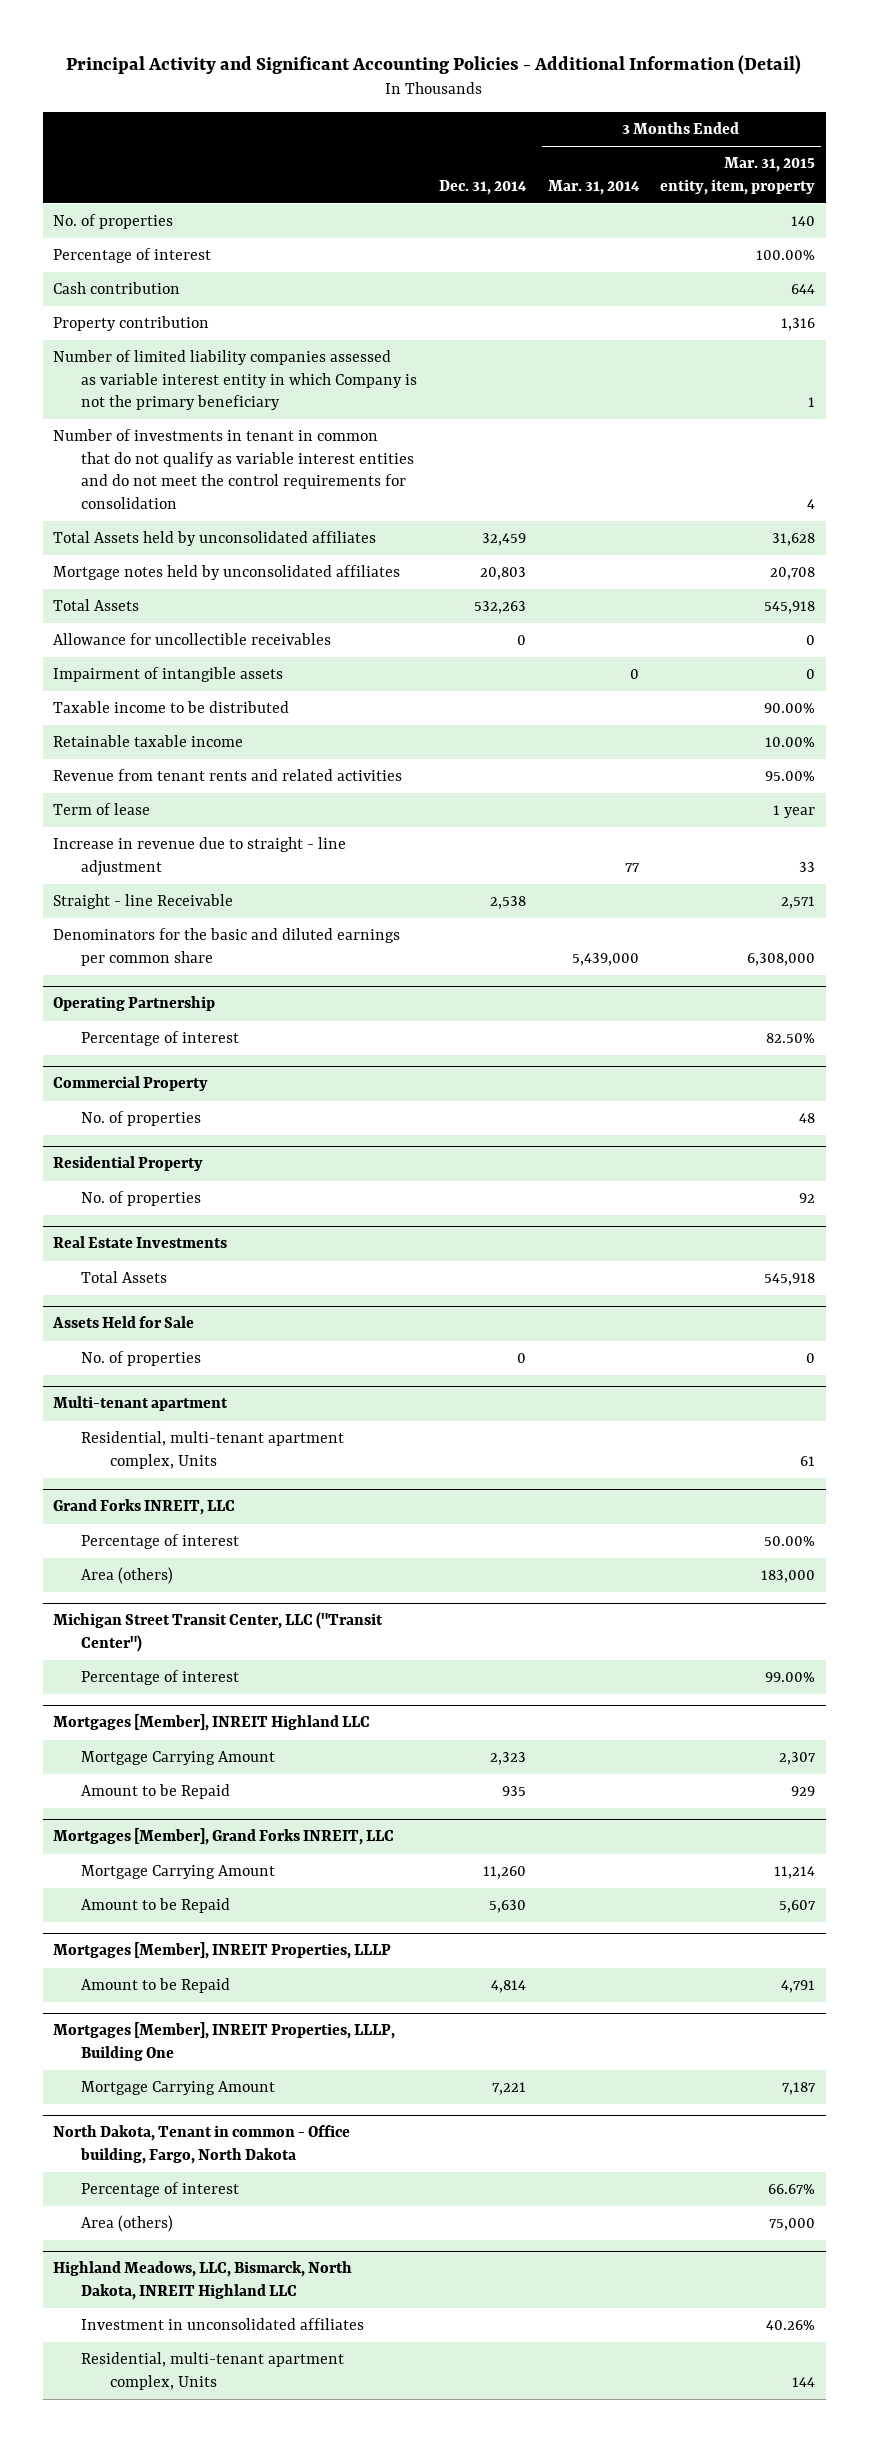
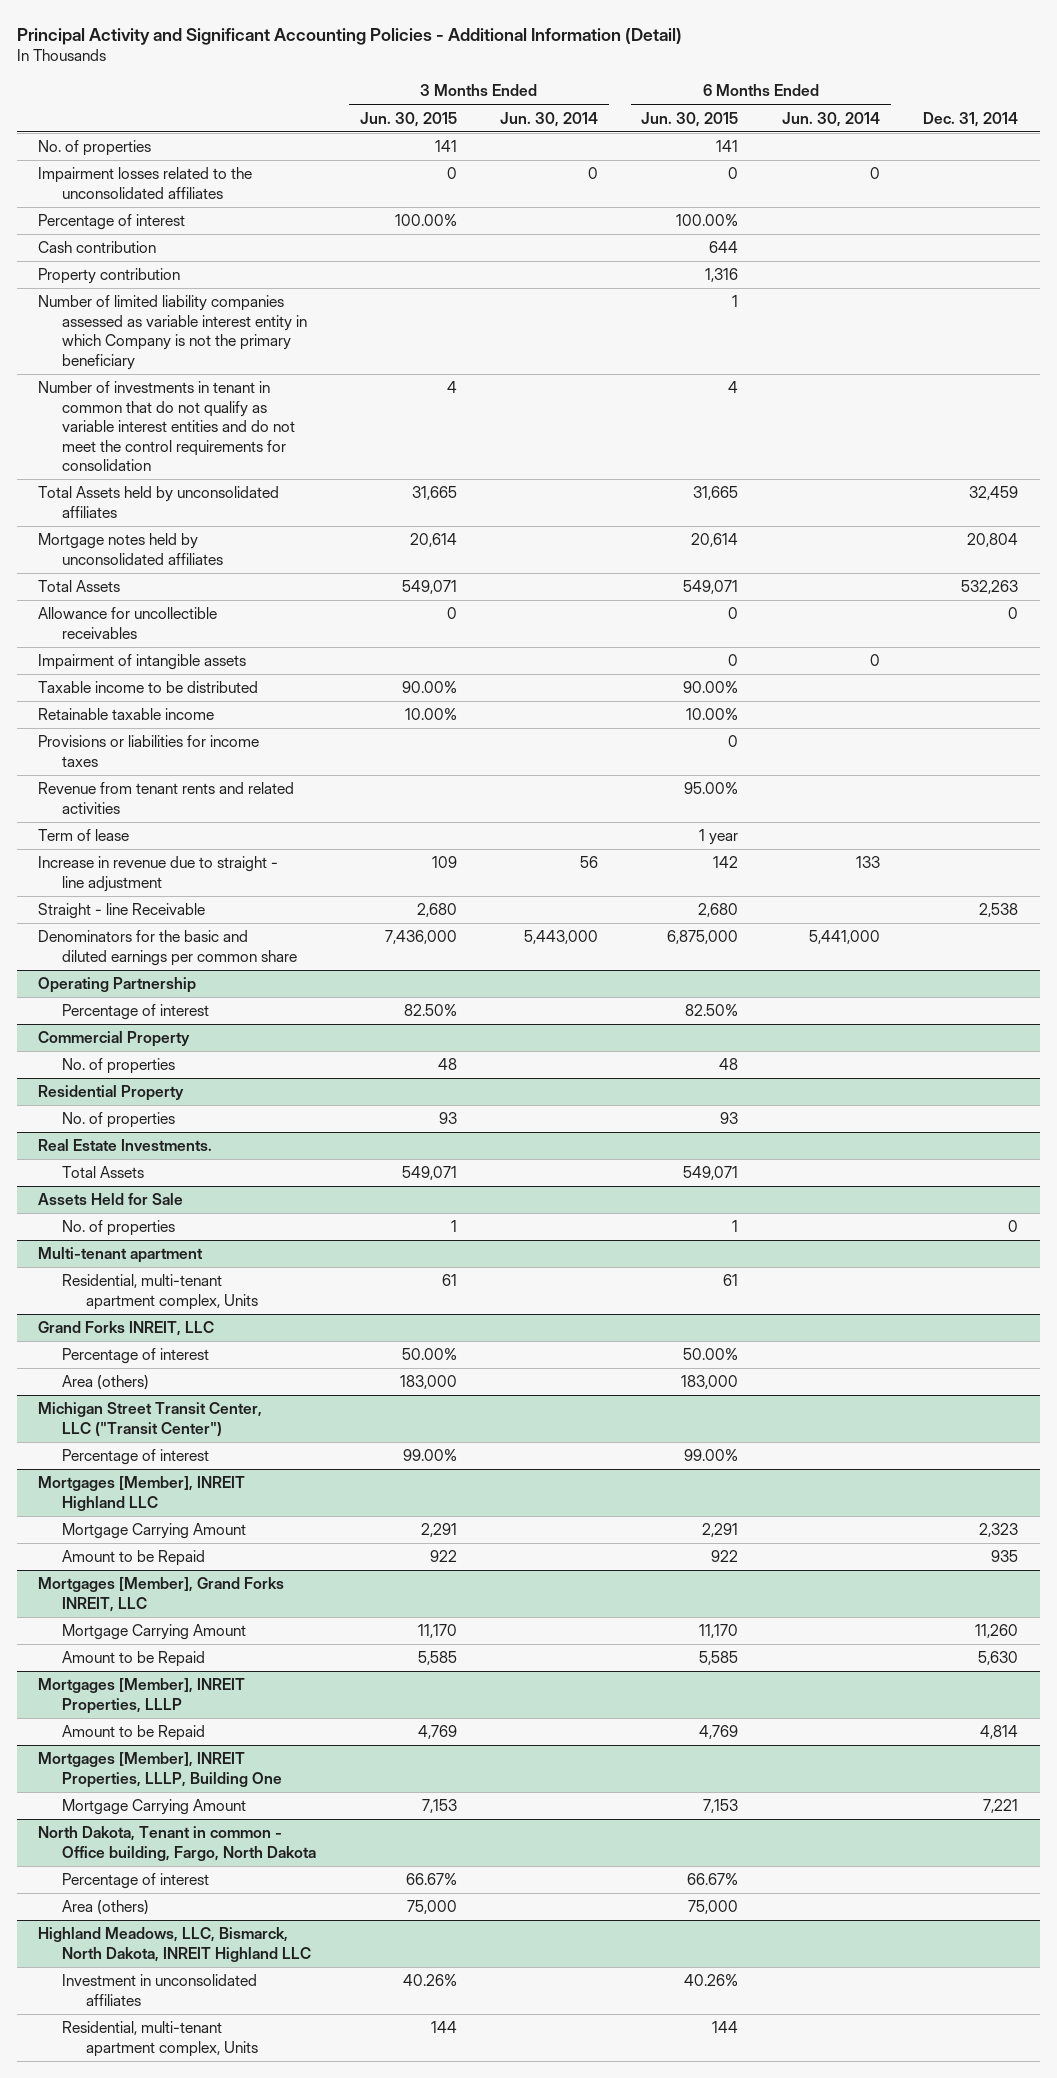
- | Dec. 31, 2014 | 3 Months Ended Mar. 31, 2014 | 3 Months Ended Mar. 31, 2015 entity, item, property
+ | 3 Months Ended Jun. 30, 2015 | 3 Months Ended Jun. 30, 2014 | 6 Months Ended Jun. 30, 2015 | 6 Months Ended Jun. 30, 2014 | Dec. 31, 2014
+ Impairment losses related to the unconsolidated affiliates | 0 | 0 | 0 | 0 |
- Mortgage notes held by unconsolidated affiliates | 20,803 | | 20,708
+ Mortgage notes held by unconsolidated affiliates | 20,614 | | 20,614 | | 20,804
+ Provisions or liabilities for income taxes | | | 0 | |
- Real Estate Investments
+ Real Estate Investments.

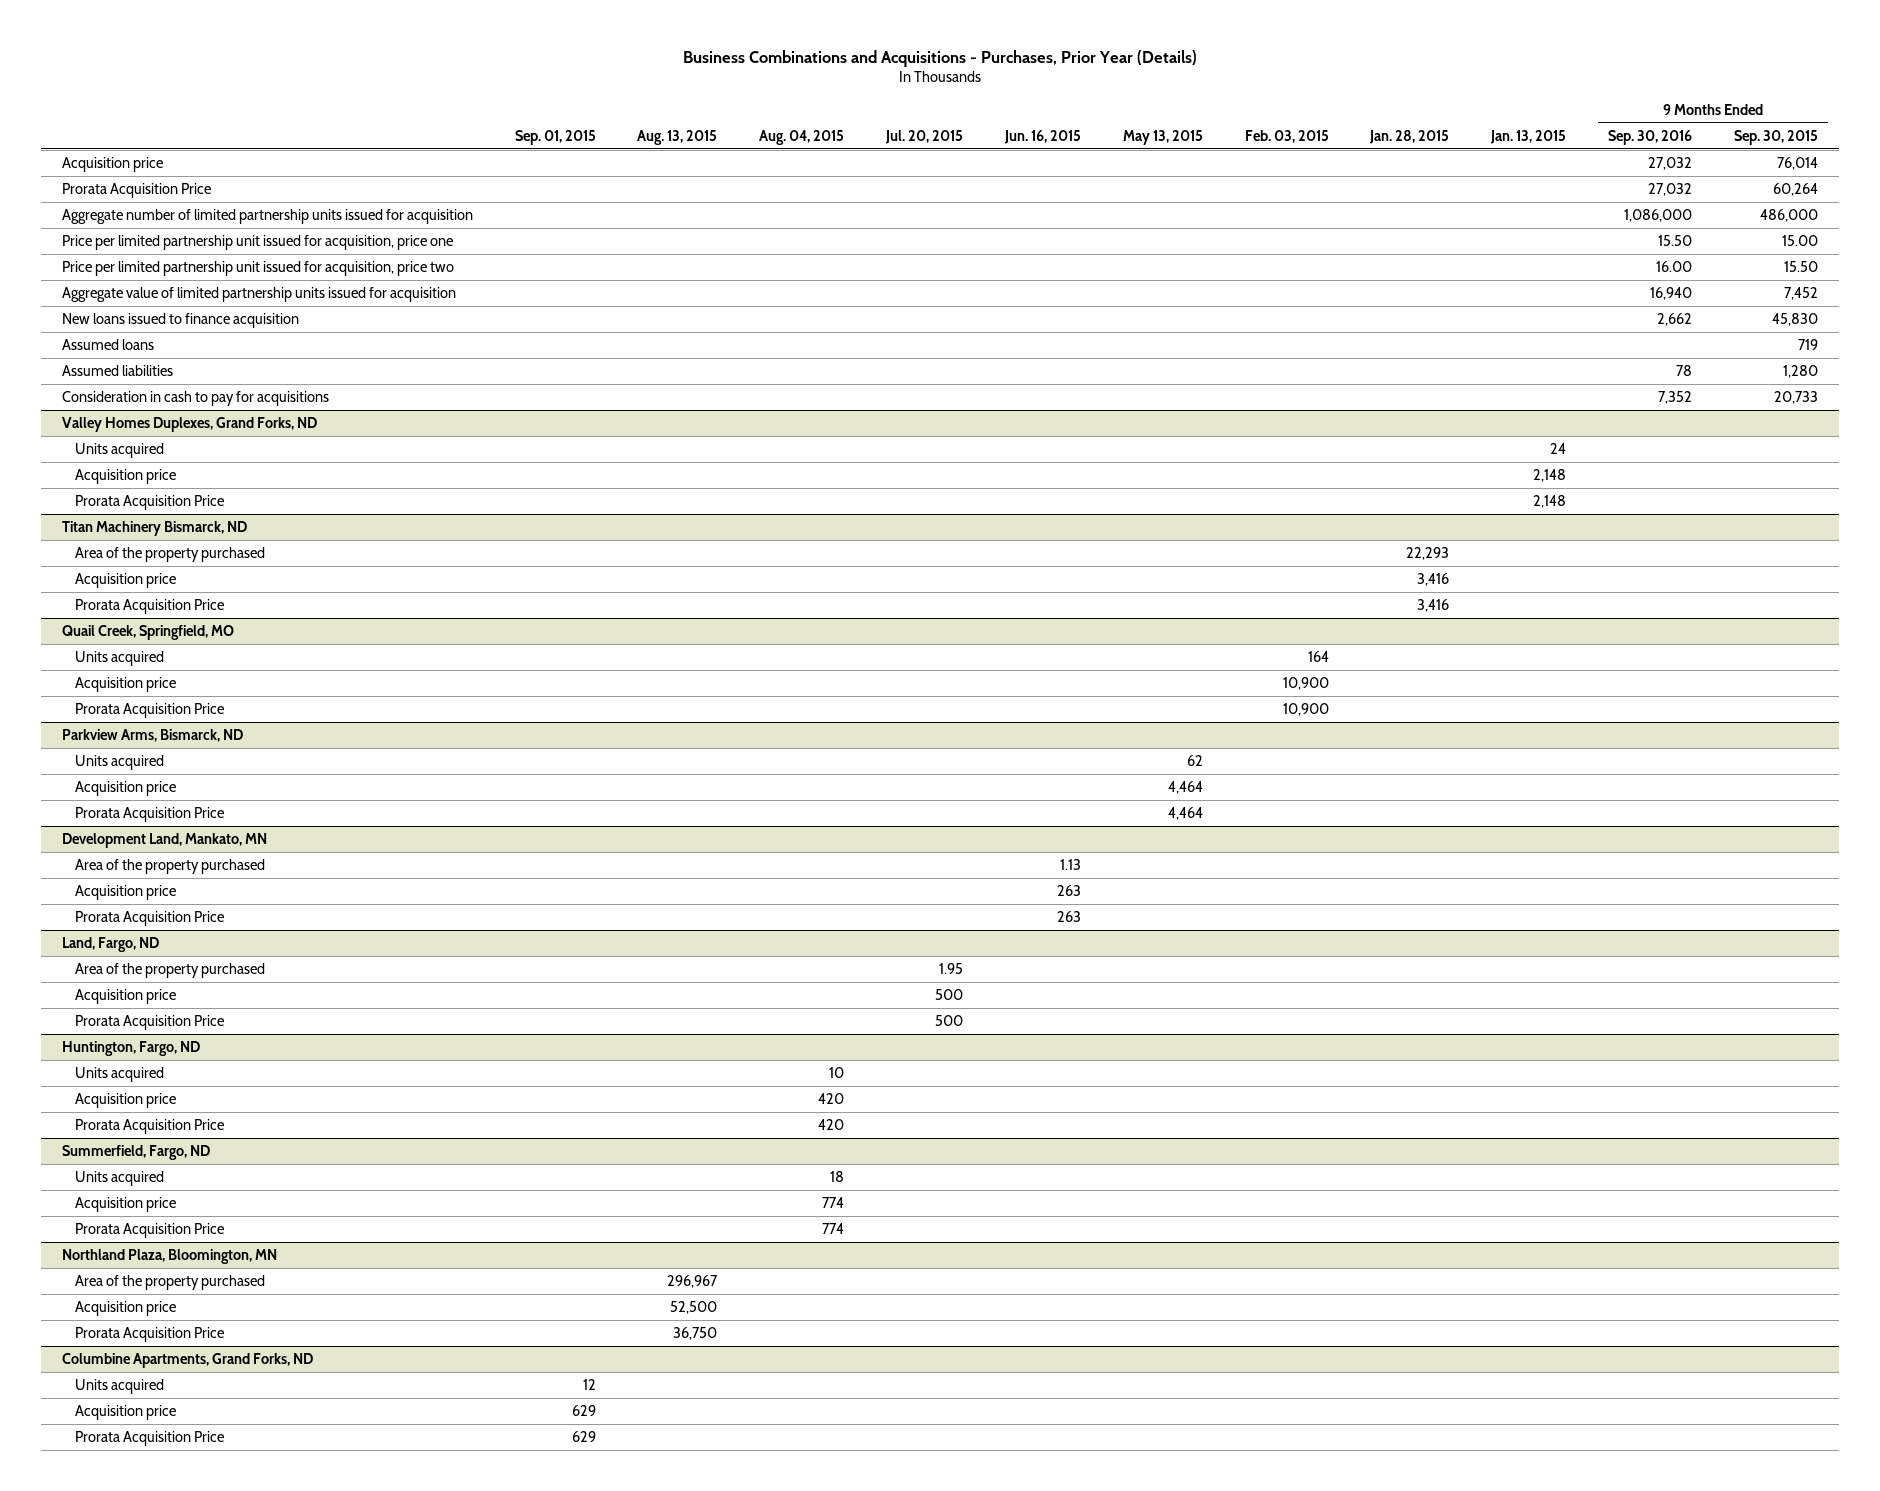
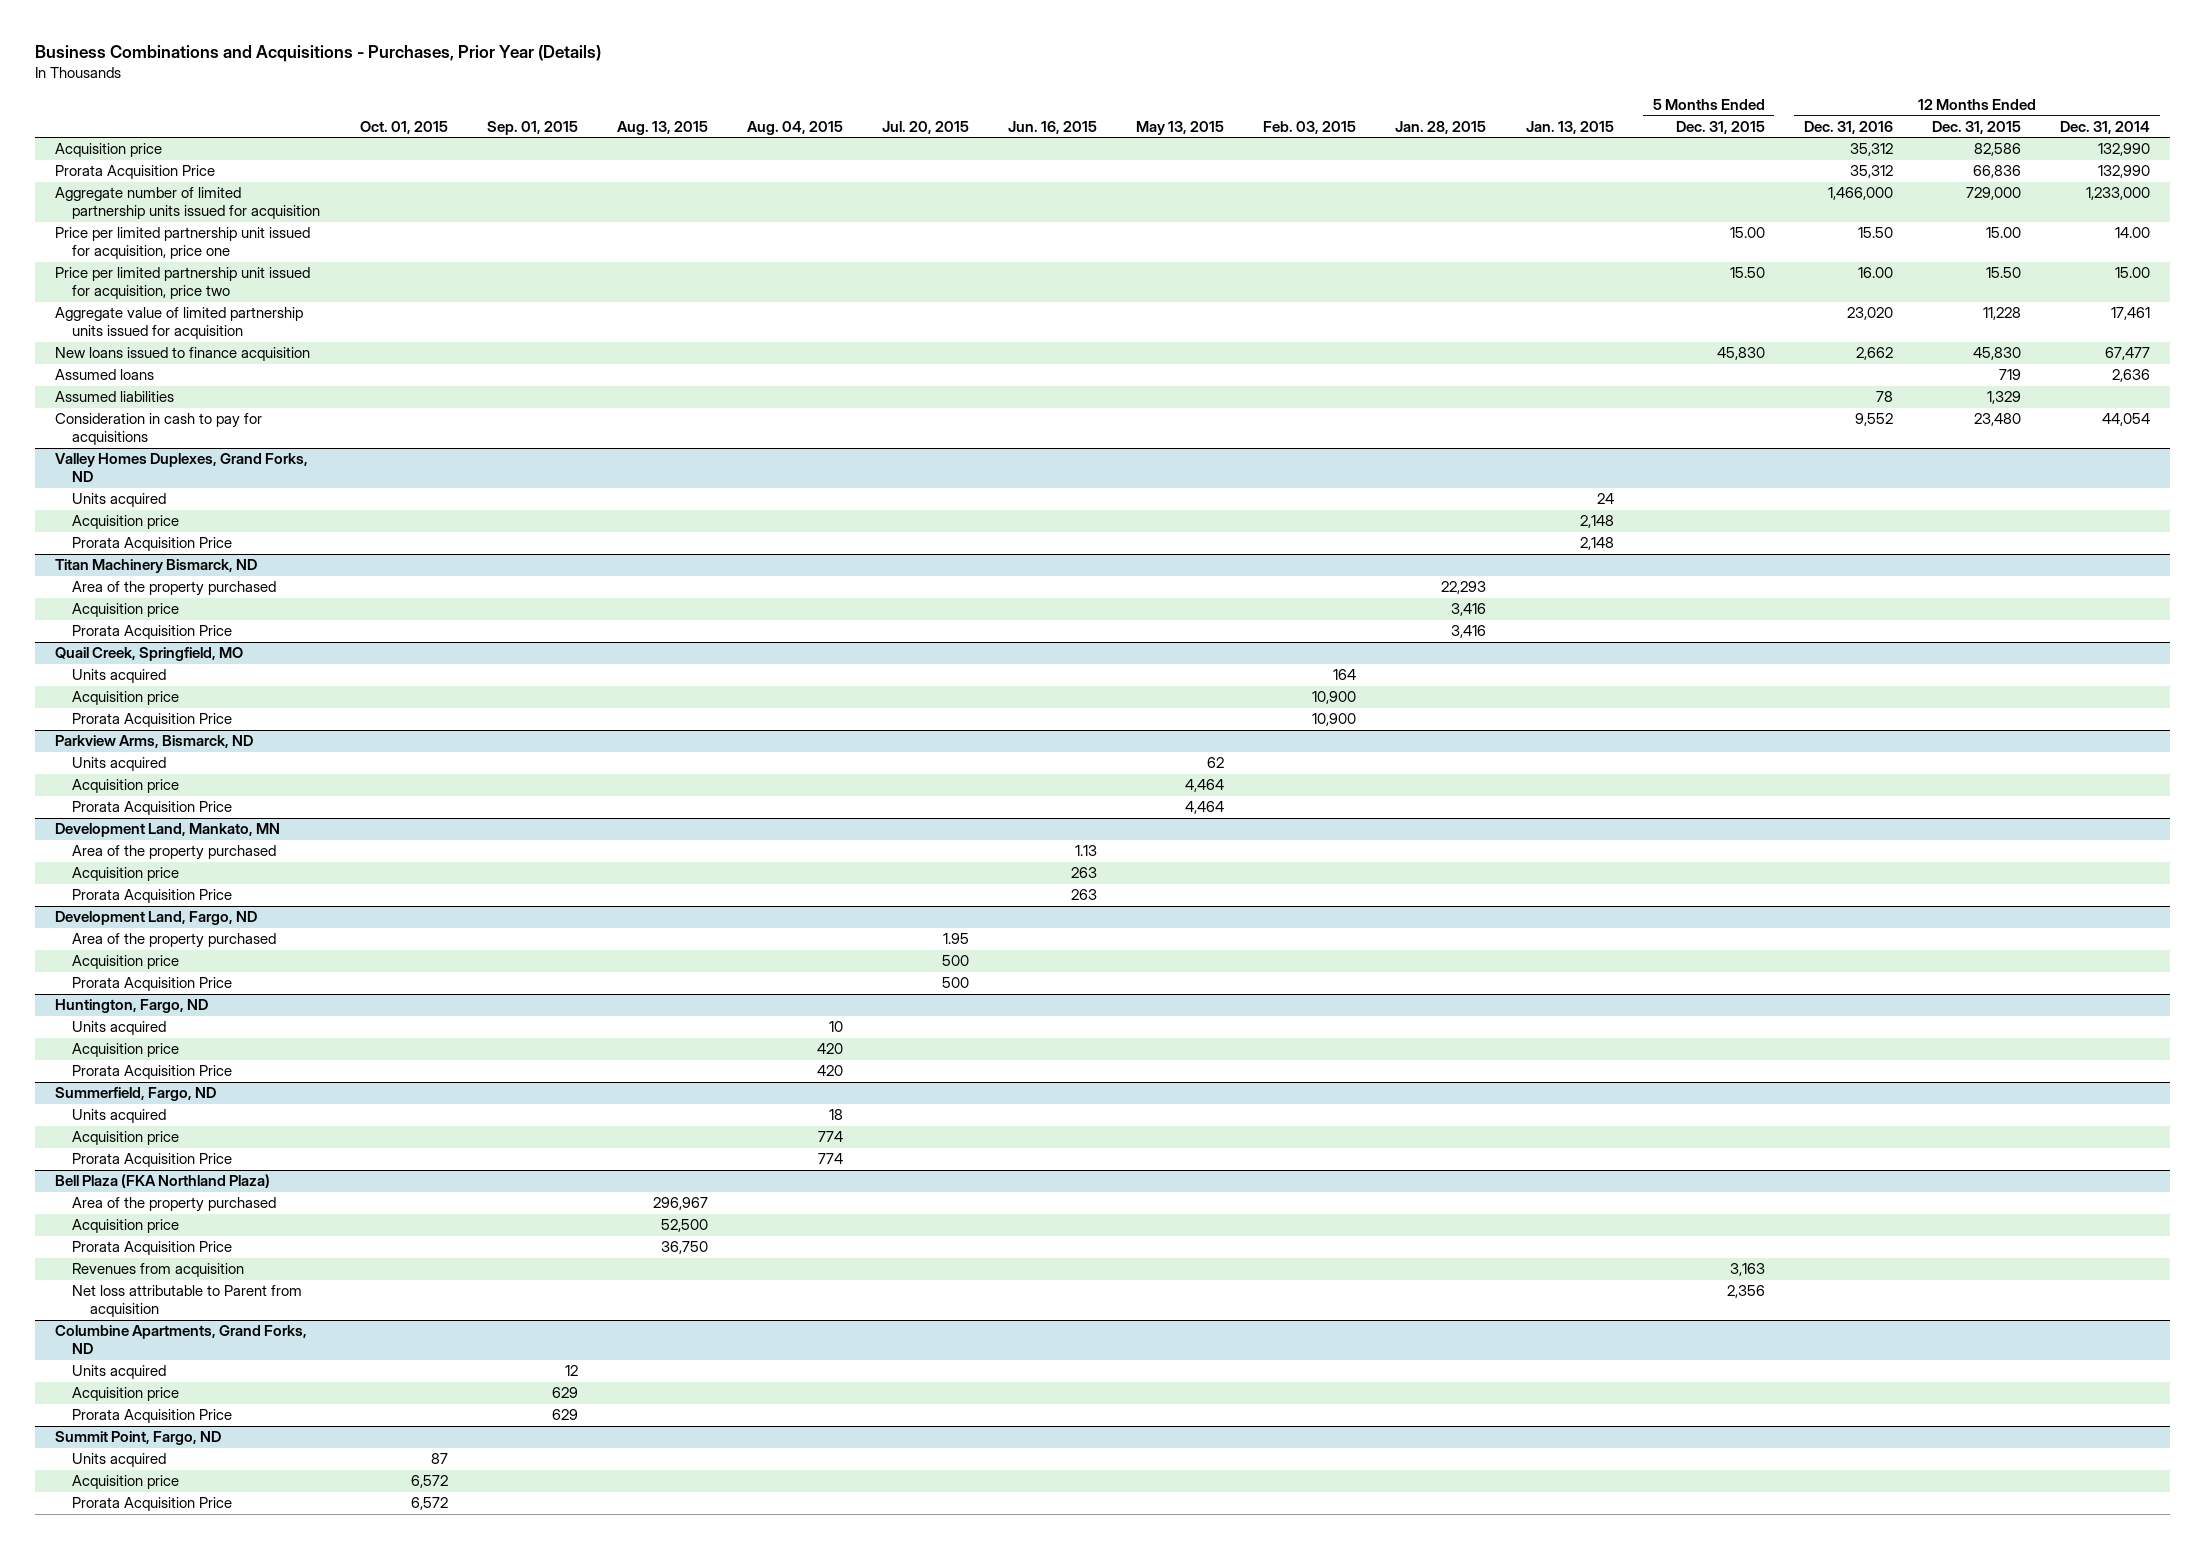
- | Sep. 01, 2015 | Aug. 13, 2015 | Aug. 04, 2015 | Jul. 20, 2015 | Jun. 16, 2015 | May 13, 2015 | Feb. 03, 2015 | Jan. 28, 2015 | Jan. 13, 2015 | 9 Months Ended Sep. 30, 2016 | 9 Months Ended Sep. 30, 2015
+ | Oct. 01, 2015 | Sep. 01, 2015 | Aug. 13, 2015 | Aug. 04, 2015 | Jul. 20, 2015 | Jun. 16, 2015 | May 13, 2015 | Feb. 03, 2015 | Jan. 28, 2015 | Jan. 13, 2015 | 5 Months Ended Dec. 31, 2015 | 12 Months Ended Dec. 31, 2016 | 12 Months Ended Dec. 31, 2015 | 12 Months Ended Dec. 31, 2014
- Land, Fargo, ND
+ Development Land, Fargo, ND
- Northland Plaza, Bloomington, MN
+ Bell Plaza (FKA Northland Plaza)
+ Revenues from acquisition | | | | | | | | | | | 3,163 | | |
+ Net loss attributable to Parent from acquisition | | | | | | | | | | | 2,356 | | |
+ Summit Point, Fargo, ND
+ Units acquired | 87 | | | | | | | | | | | | |
+ Acquisition price | 6,572 | | | | | | | | | | | | |
+ Prorata Acquisition Price | 6,572 | | | | | | | | | | | | |

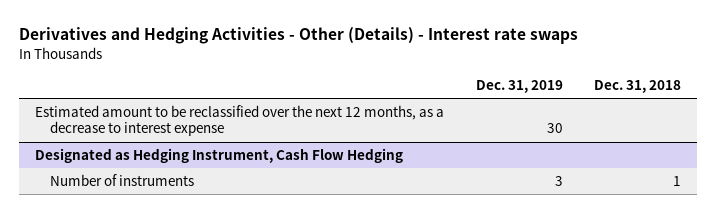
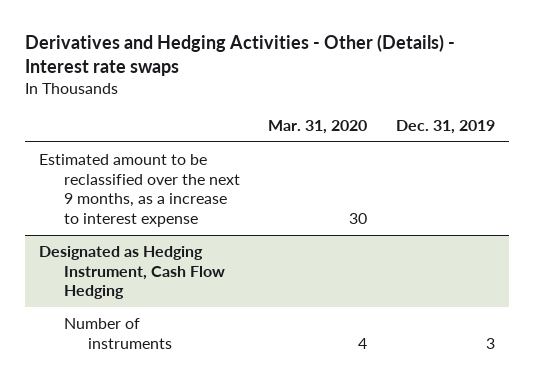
- | Dec. 31, 2019 | Dec. 31, 2018
+ | Mar. 31, 2020 | Dec. 31, 2019
- Estimated amount to be reclassified over the next 12 months, as a decrease to interest expense | 30 |
+ Estimated amount to be reclassified over the next 9 months, as a increase to interest expense | 30 |

